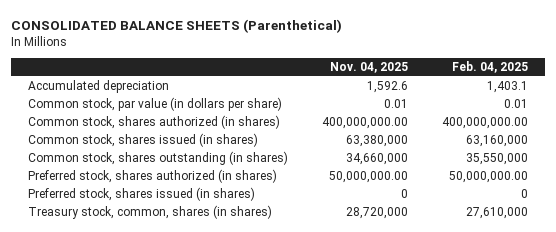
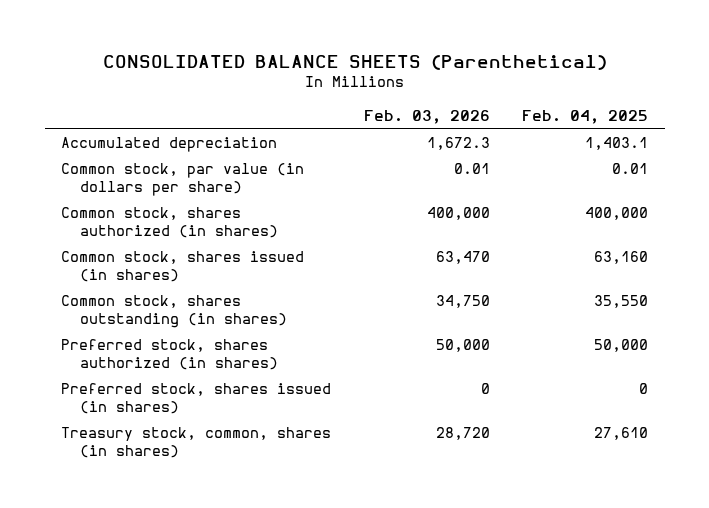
- | Nov. 04, 2025 | Feb. 04, 2025
+ | Feb. 03, 2026 | Feb. 04, 2025
- Common stock, shares authorized (in shares) | 400,000,000.00 | 400,000,000.00
- Common stock, shares issued (in shares) | 63,380,000 | 63,160,000
- Common stock, shares outstanding (in shares) | 34,660,000 | 35,550,000
- Preferred stock, shares authorized (in shares) | 50,000,000.00 | 50,000,000.00
+ Common stock, shares authorized (in shares) | 400,000 | 400,000
+ Common stock, shares issued (in shares) | 63,470 | 63,160
+ Common stock, shares outstanding (in shares) | 34,750 | 35,550
+ Preferred stock, shares authorized (in shares) | 50,000 | 50,000
- Treasury stock, common, shares (in shares) | 28,720,000 | 27,610,000
+ Treasury stock, common, shares (in shares) | 28,720 | 27,610

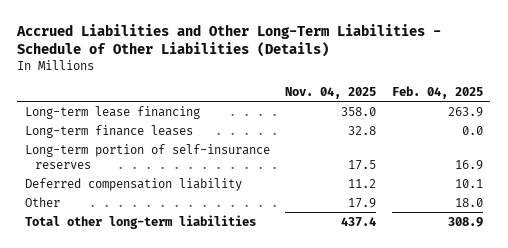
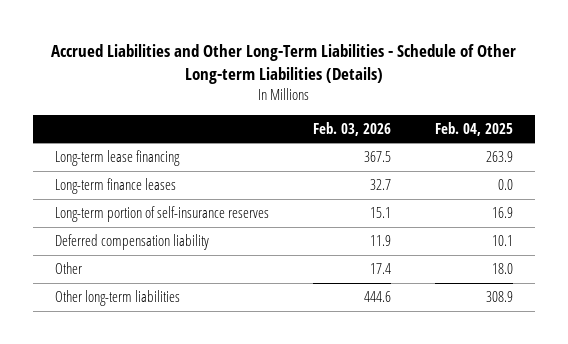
- Accrued Liabilities and Other Long-Term Liabilities - Schedule of Other Liabilities (Details)
+ Accrued Liabilities and Other Long-Term Liabilities - Schedule of Other Long-term Liabilities (Details)
- | Nov. 04, 2025 | Feb. 04, 2025
+ | Feb. 03, 2026 | Feb. 04, 2025
- Total other long-term liabilities | 437.4 | 308.9
+ Other long-term liabilities | 444.6 | 308.9

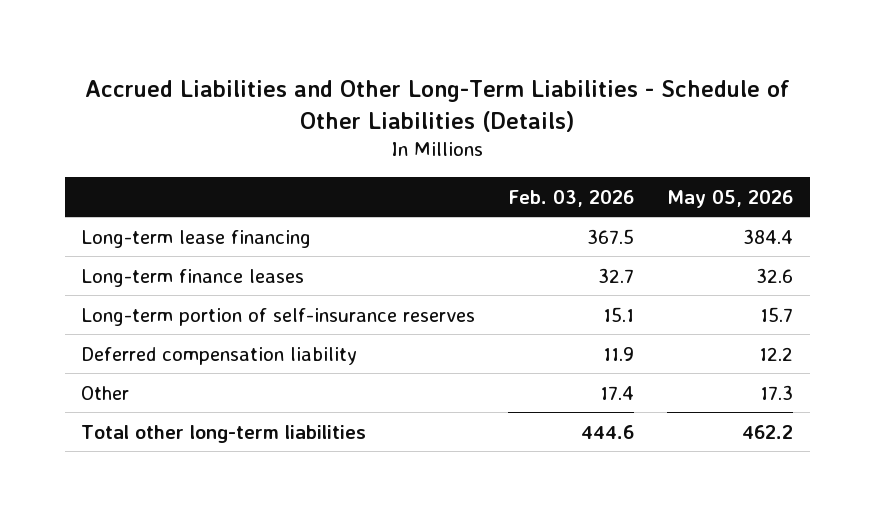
- Accrued Liabilities and Other Long-Term Liabilities - Schedule of Other Long-term Liabilities (Details)
+ Accrued Liabilities and Other Long-Term Liabilities - Schedule of Other Liabilities (Details)
- | Feb. 03, 2026 | Feb. 04, 2025
+ | Feb. 03, 2026 | May 05, 2026
- Other long-term liabilities | 444.6 | 308.9
+ Total other long-term liabilities | 444.6 | 462.2

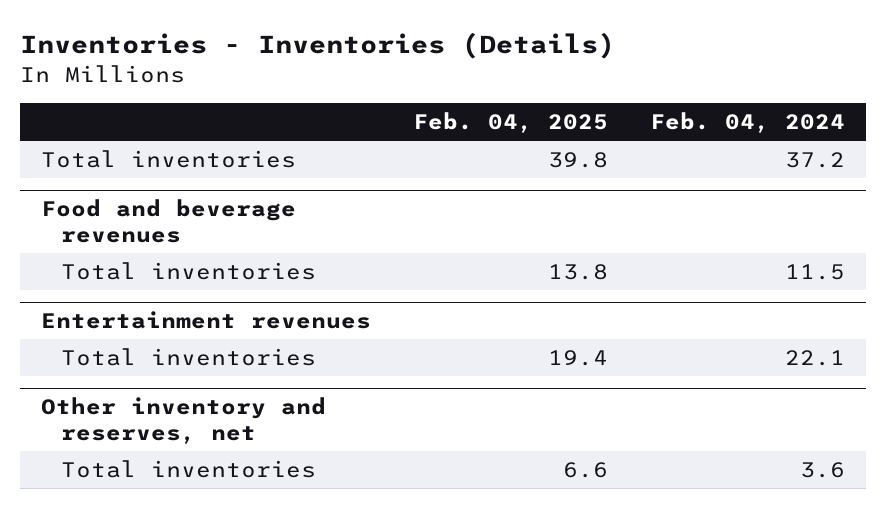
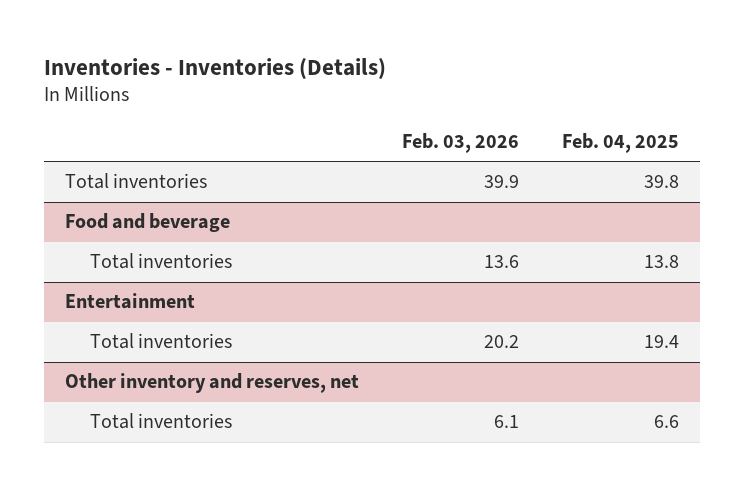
- | Feb. 04, 2025 | Feb. 04, 2024
+ | Feb. 03, 2026 | Feb. 04, 2025
- Food and beverage revenues
+ Food and beverage
- Entertainment revenues
+ Entertainment

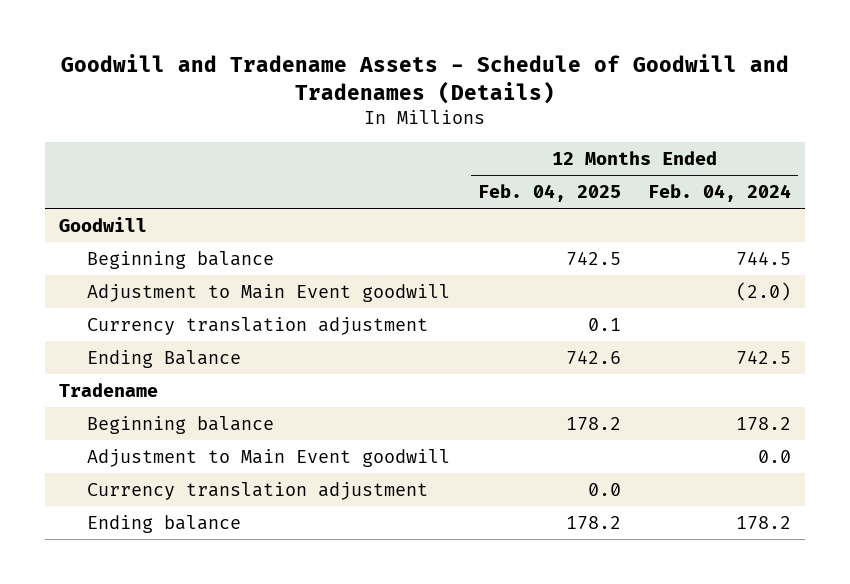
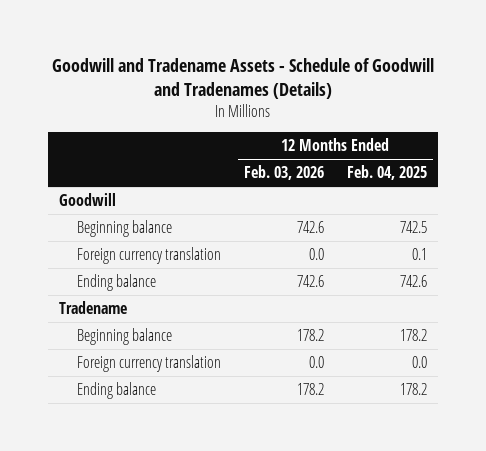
- | 12 Months Ended Feb. 04, 2025 | 12 Months Ended Feb. 04, 2024
+ | 12 Months Ended Feb. 03, 2026 | 12 Months Ended Feb. 04, 2025
- Adjustment to Main Event goodwill | | (2.0)
- Currency translation adjustment | 0.1 |
- Ending Balance | 742.6 | 742.5
+ Foreign currency translation | 0.0 | 0.1
+ Ending balance | 742.6 | 742.6
- Adjustment to Main Event goodwill | | 0.0
- Currency translation adjustment | 0.0 |
+ Foreign currency translation | 0.0 | 0.0

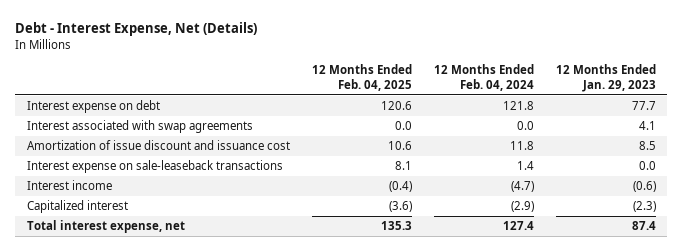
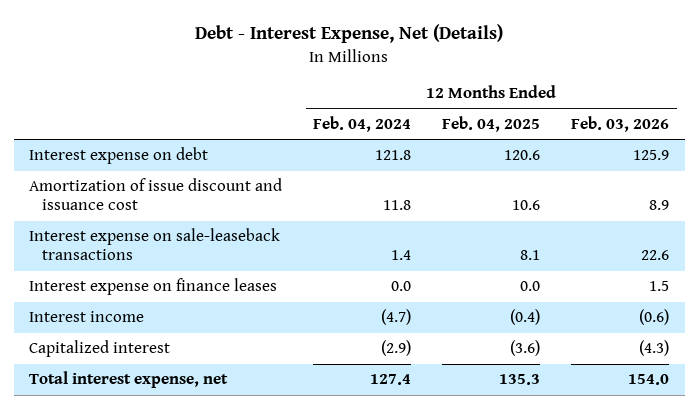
- | 12 Months Ended Feb. 04, 2025 | 12 Months Ended Feb. 04, 2024 | 12 Months Ended Jan. 29, 2023
+ | 12 Months Ended Feb. 04, 2024 | 12 Months Ended Feb. 04, 2025 | 12 Months Ended Feb. 03, 2026
- Interest associated with swap agreements | 0.0 | 0.0 | 4.1
+ Interest expense on finance leases | 0.0 | 0.0 | 1.5

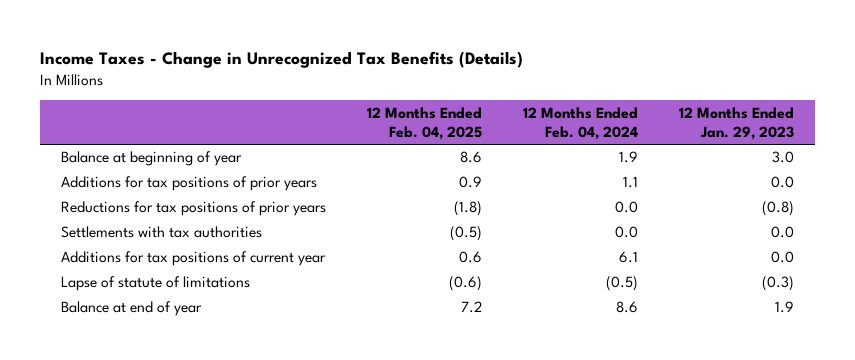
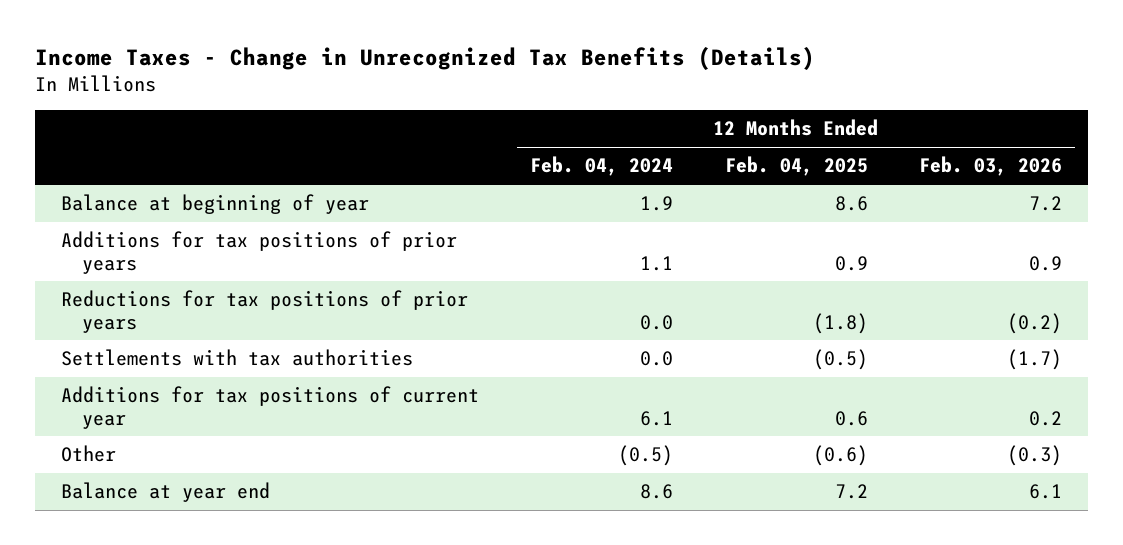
- | 12 Months Ended Feb. 04, 2025 | 12 Months Ended Feb. 04, 2024 | 12 Months Ended Jan. 29, 2023
+ | 12 Months Ended Feb. 04, 2024 | 12 Months Ended Feb. 04, 2025 | 12 Months Ended Feb. 03, 2026
- Lapse of statute of limitations | (0.6) | (0.5) | (0.3)
- Balance at end of year | 7.2 | 8.6 | 1.9
+ Other | (0.5) | (0.6) | (0.3)
+ Balance at year end | 8.6 | 7.2 | 6.1

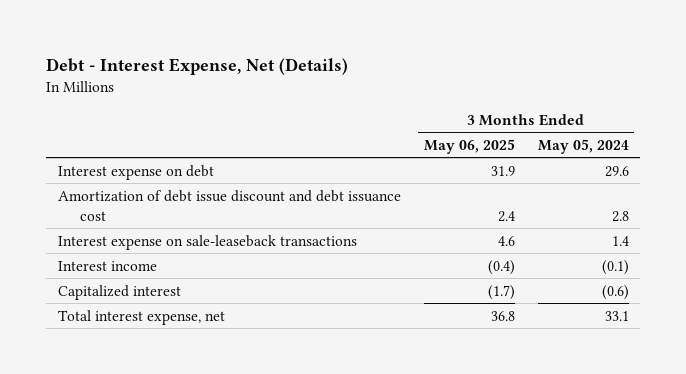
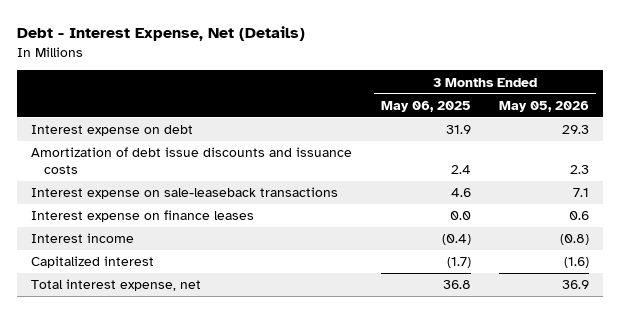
- | 3 Months Ended May 06, 2025 | 3 Months Ended May 05, 2024
+ | 3 Months Ended May 06, 2025 | 3 Months Ended May 05, 2026
- Amortization of debt issue discount and debt issuance cost | 2.4 | 2.8
+ Amortization of debt issue discounts and issuance costs | 2.4 | 2.3
+ Interest expense on finance leases | 0.0 | 0.6

